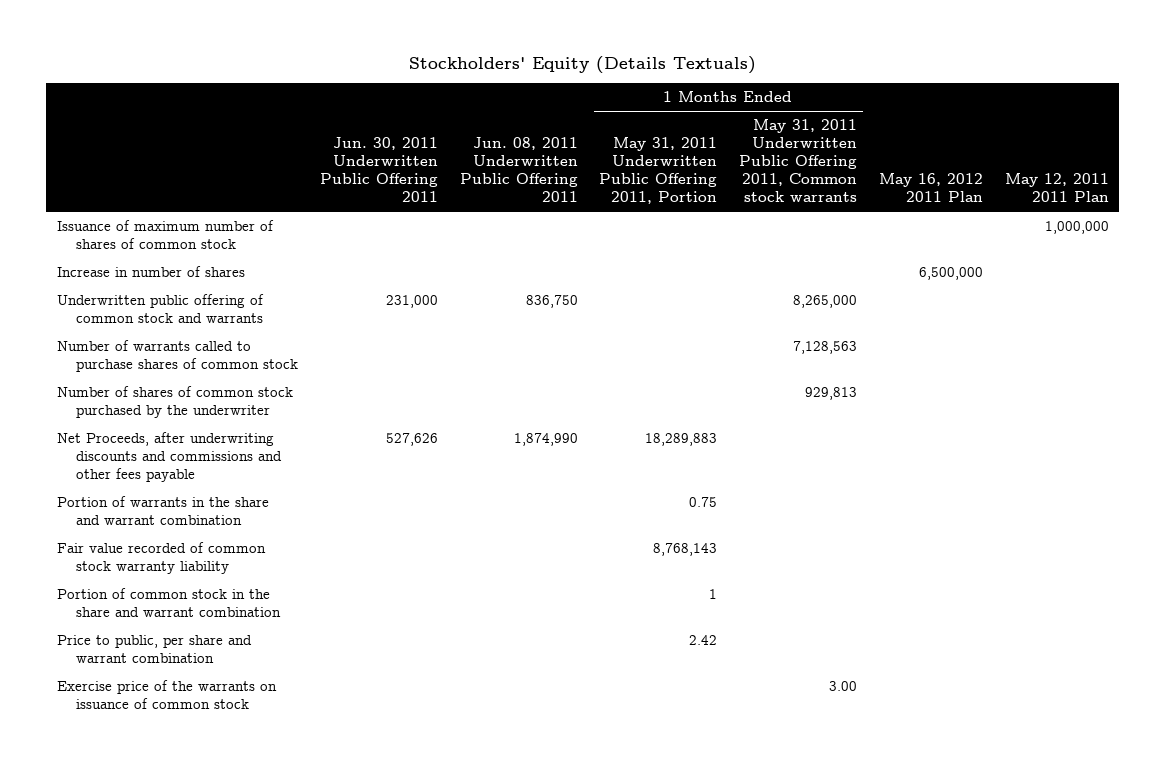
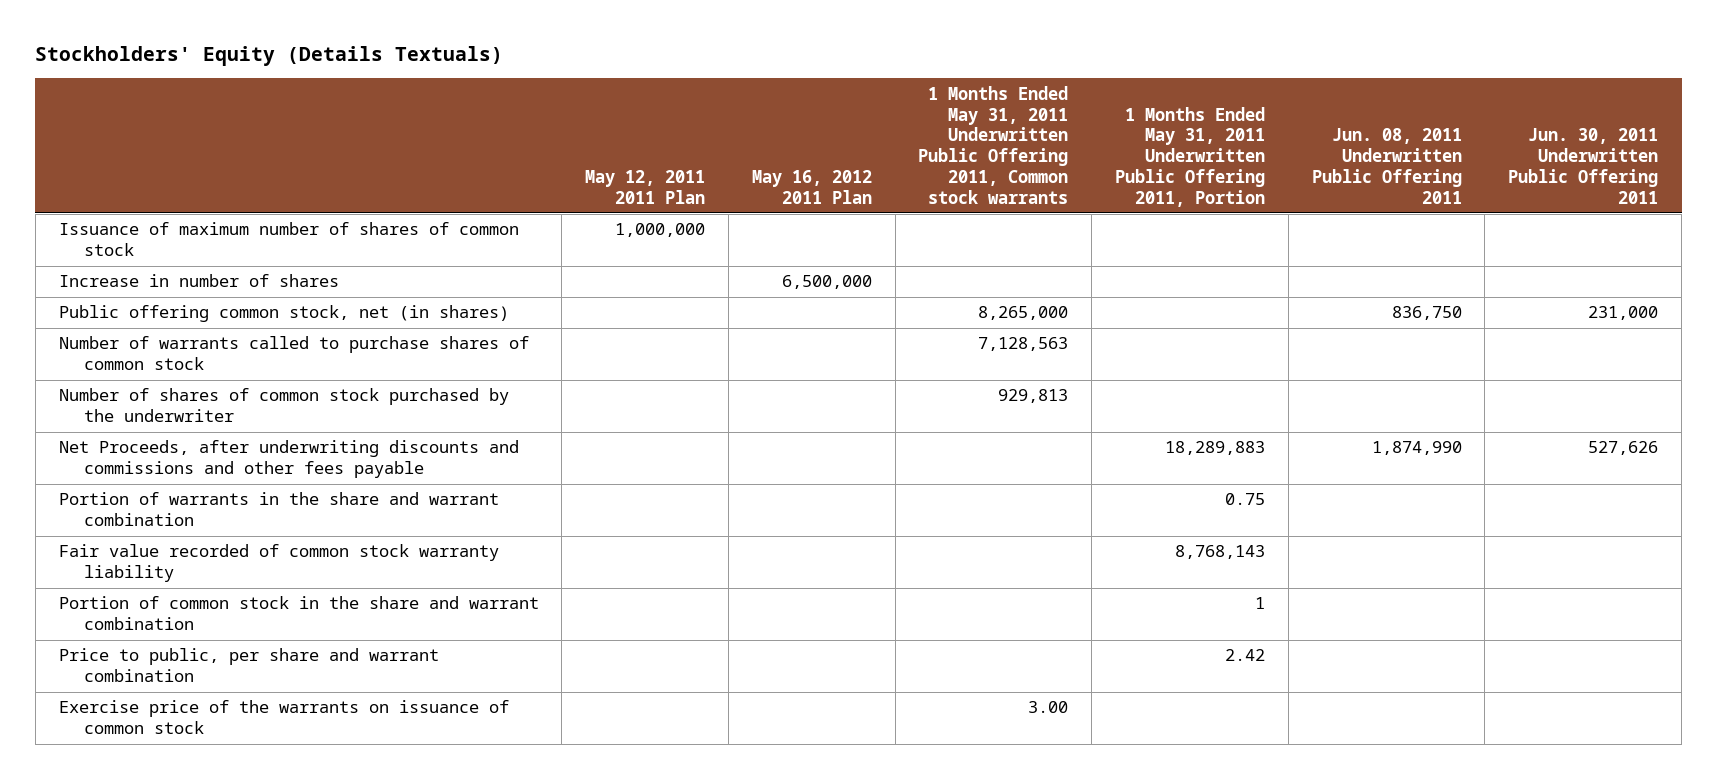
- | Jun. 30, 2011 Underwritten Public Offering 2011 | Jun. 08, 2011 Underwritten Public Offering 2011 | 1 Months Ended May 31, 2011 Underwritten Public Offering 2011, Portion | 1 Months Ended May 31, 2011 Underwritten Public Offering 2011, Common stock warrants | May 16, 2012 2011 Plan | May 12, 2011 2011 Plan
+ | May 12, 2011 2011 Plan | May 16, 2012 2011 Plan | 1 Months Ended May 31, 2011 Underwritten Public Offering 2011, Common stock warrants | 1 Months Ended May 31, 2011 Underwritten Public Offering 2011, Portion | Jun. 08, 2011 Underwritten Public Offering 2011 | Jun. 30, 2011 Underwritten Public Offering 2011
- Underwritten public offering of common stock and warrants | 231,000 | 836,750 | | 8,265,000 | |
+ Public offering common stock, net (in shares) | | | 8,265,000 | | 836,750 | 231,000

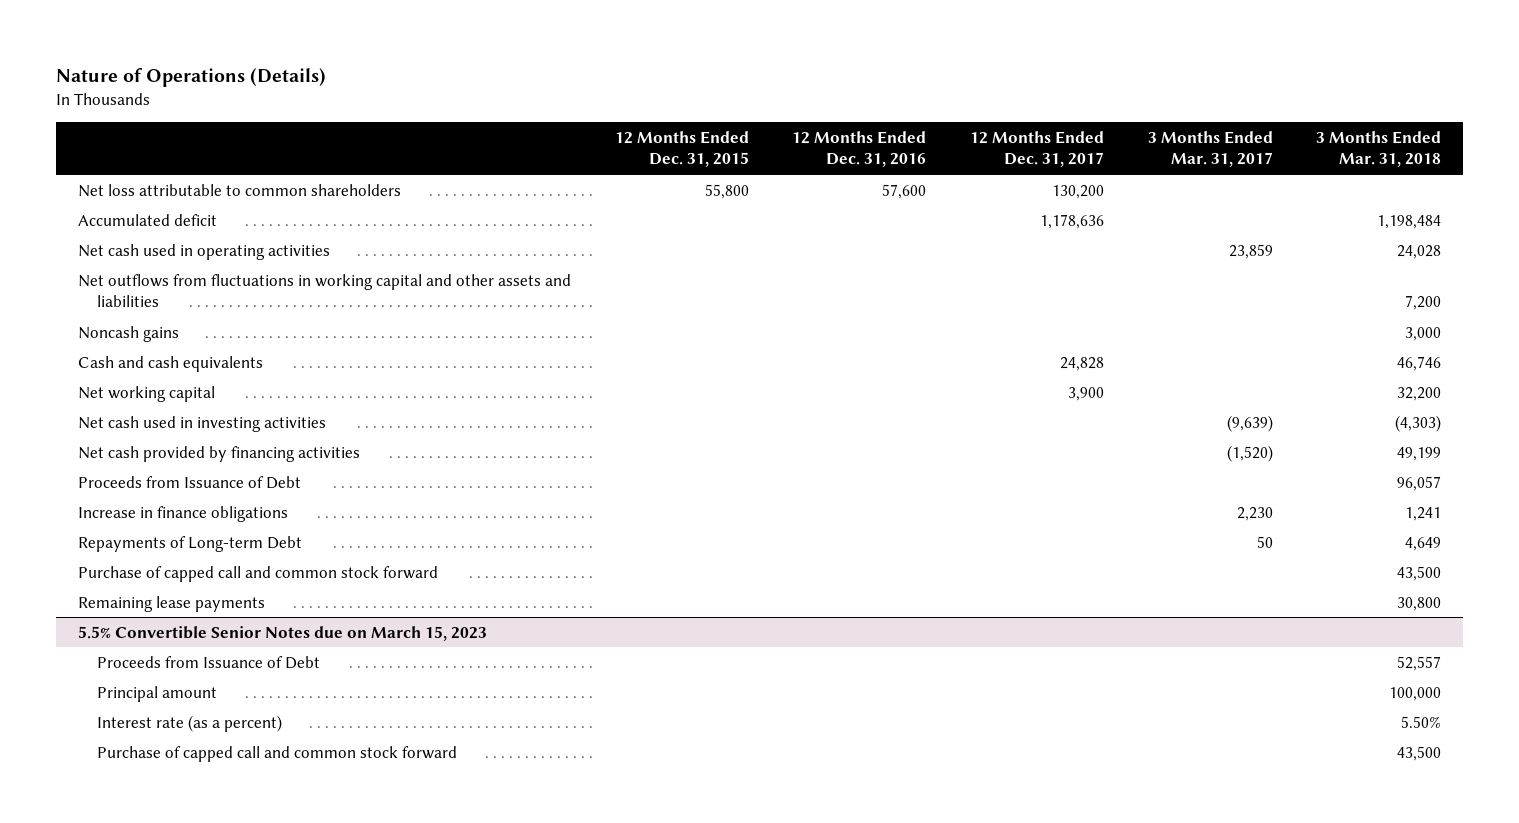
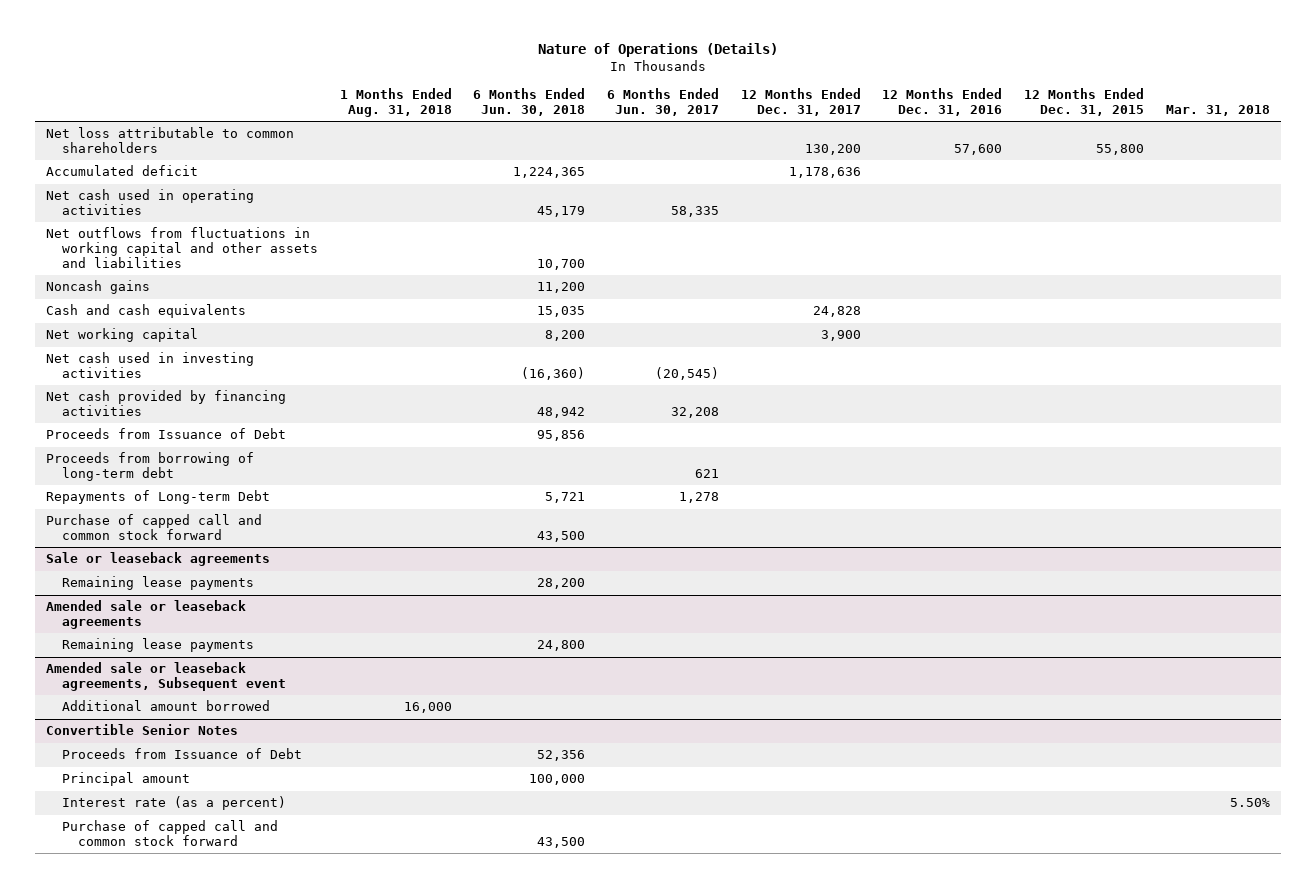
- | 12 Months Ended Dec. 31, 2015 | 12 Months Ended Dec. 31, 2016 | 12 Months Ended Dec. 31, 2017 | 3 Months Ended Mar. 31, 2017 | 3 Months Ended Mar. 31, 2018
+ | 1 Months Ended Aug. 31, 2018 | 6 Months Ended Jun. 30, 2018 | 6 Months Ended Jun. 30, 2017 | 12 Months Ended Dec. 31, 2017 | 12 Months Ended Dec. 31, 2016 | 12 Months Ended Dec. 31, 2015 | Mar. 31, 2018
- Increase in finance obligations | | | | 2,230 | 1,241
+ Proceeds from borrowing of long-term debt | | | 621 | | | |
- Remaining lease payments | | | | | 30,800
- 5.5% Convertible Senior Notes due on March 15, 2023
+ Sale or leaseback agreements
+ Remaining lease payments | | 28,200 | | | | |
+ Amended sale or leaseback agreements
+ Remaining lease payments | | 24,800 | | | | |
+ Amended sale or leaseback agreements, Subsequent event
+ Additional amount borrowed | 16,000 | | | | | |
+ Convertible Senior Notes

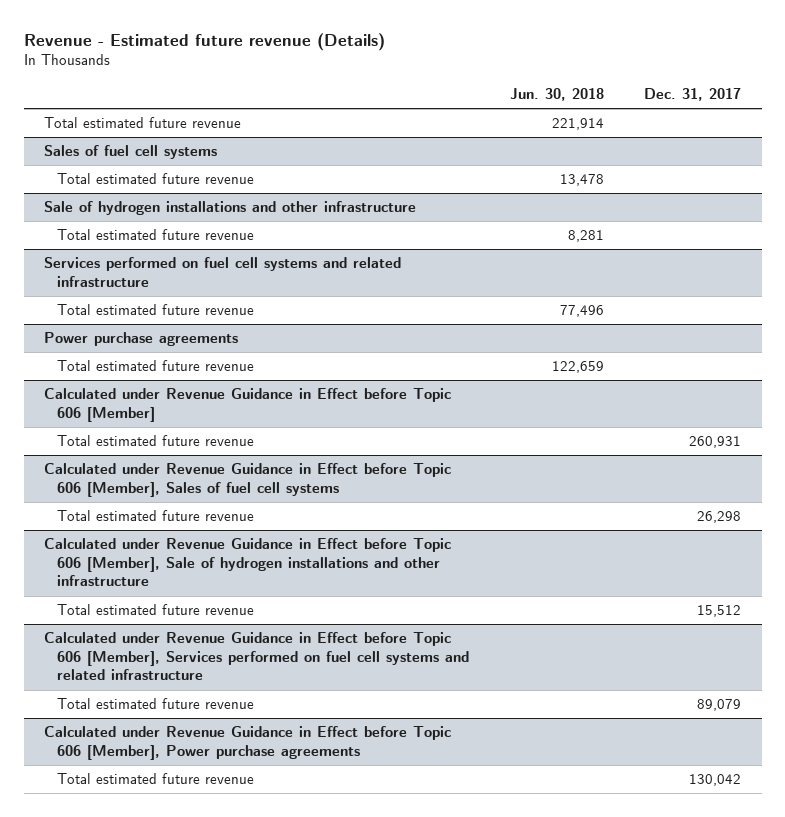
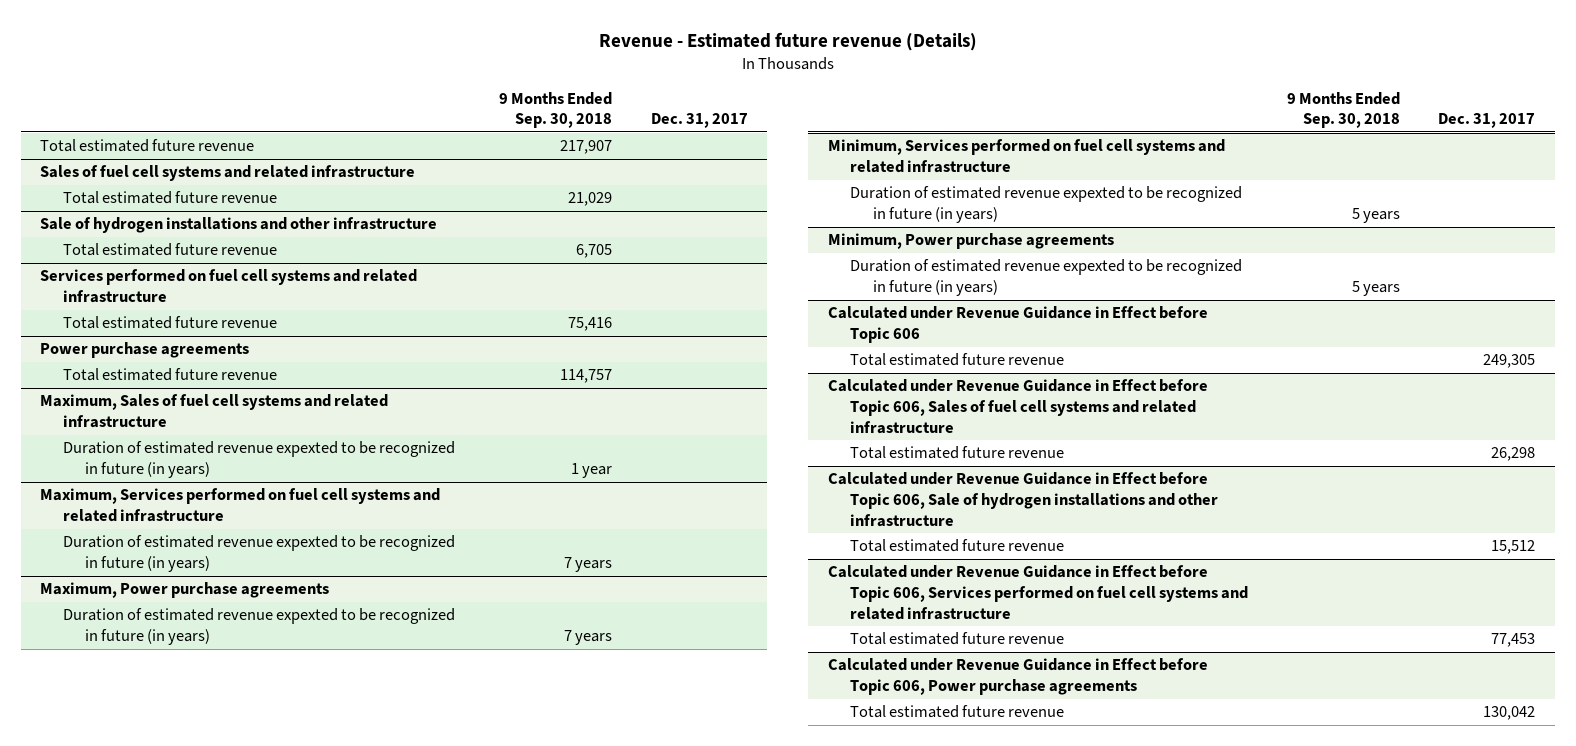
- | Jun. 30, 2018 | Dec. 31, 2017
+ | 9 Months Ended Sep. 30, 2018 | Dec. 31, 2017
- Sales of fuel cell systems
+ Sales of fuel cell systems and related infrastructure
- Calculated under Revenue Guidance in Effect before Topic 606 [Member]
- Total estimated future revenue | | 260,931
- Calculated under Revenue Guidance in Effect before Topic 606 [Member], Sales of fuel cell systems
+ Maximum, Sales of fuel cell systems and related infrastructure
+ Duration of estimated revenue expexted to be recognized in future (in years) | 1 year |
+ Maximum, Services performed on fuel cell systems and related infrastructure
+ Duration of estimated revenue expexted to be recognized in future (in years) | 7 years |
+ Maximum, Power purchase agreements
+ Duration of estimated revenue expexted to be recognized in future (in years) | 7 years |
+ Minimum, Services performed on fuel cell systems and related infrastructure
+ Duration of estimated revenue expexted to be recognized in future (in years) | 5 years |
+ Minimum, Power purchase agreements
+ Duration of estimated revenue expexted to be recognized in future (in years) | 5 years |
+ Calculated under Revenue Guidance in Effect before Topic 606
+ Total estimated future revenue | | 249,305
+ Calculated under Revenue Guidance in Effect before Topic 606, Sales of fuel cell systems and related infrastructure
- Calculated under Revenue Guidance in Effect before Topic 606 [Member], Sale of hydrogen installations and other infrastructure
+ Calculated under Revenue Guidance in Effect before Topic 606, Sale of hydrogen installations and other infrastructure
- Calculated under Revenue Guidance in Effect before Topic 606 [Member], Services performed on fuel cell systems and related infrastructure
- Total estimated future revenue | | 89,079
- Calculated under Revenue Guidance in Effect before Topic 606 [Member], Power purchase agreements
+ Calculated under Revenue Guidance in Effect before Topic 606, Services performed on fuel cell systems and related infrastructure
+ Total estimated future revenue | | 77,453
+ Calculated under Revenue Guidance in Effect before Topic 606, Power purchase agreements

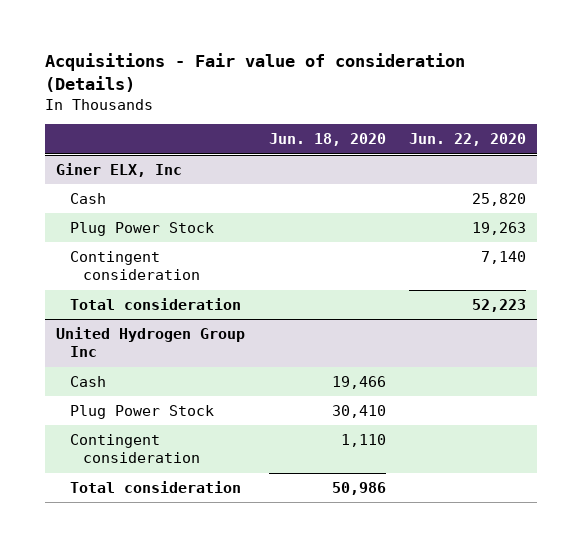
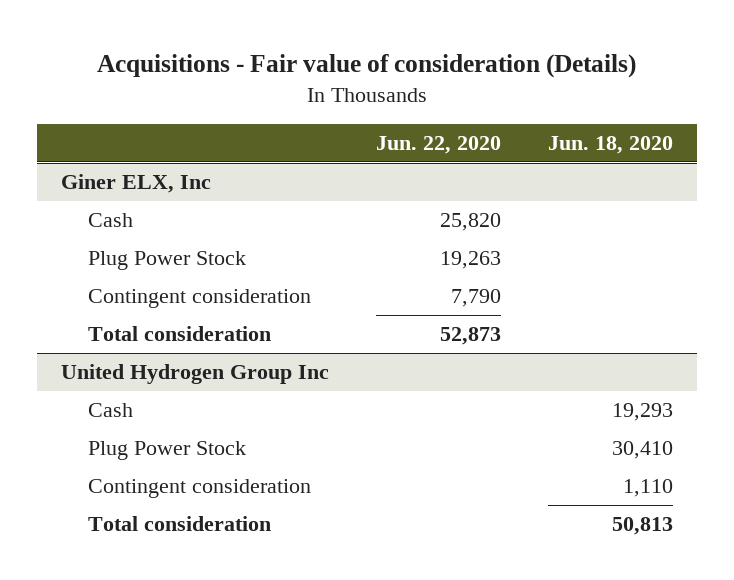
- | Jun. 18, 2020 | Jun. 22, 2020
+ | Jun. 22, 2020 | Jun. 18, 2020
@ Giner ELX, Inc
- Contingent consideration | | 7,140
- Total consideration | | 52,223
+ Contingent consideration | 7,790 |
+ Total consideration | 52,873 |
@ United Hydrogen Group Inc
- Cash | 19,466 |
+ Cash | | 19,293
- Total consideration | 50,986 |
+ Total consideration | | 50,813

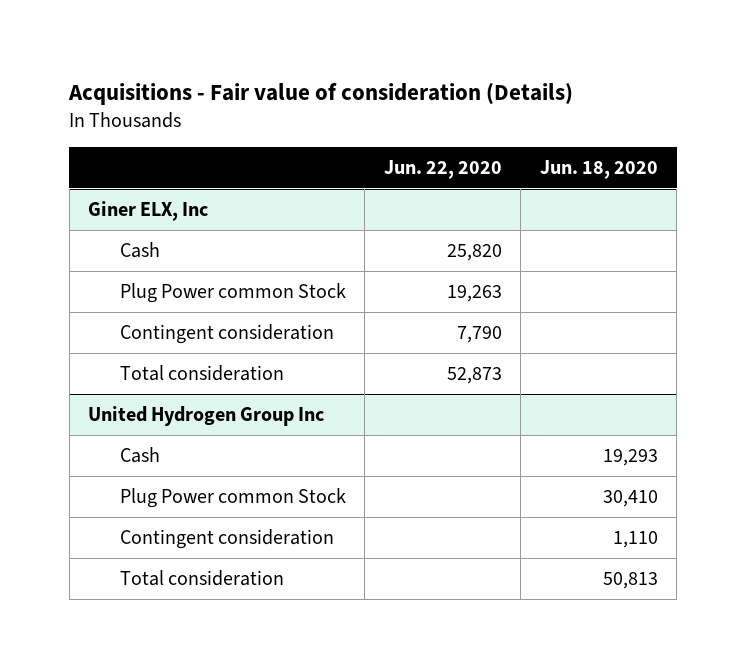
@ Giner ELX, Inc
- Plug Power Stock | 19,263 |
+ Plug Power common Stock | 19,263 |
@ United Hydrogen Group Inc
- Plug Power Stock | | 30,410
+ Plug Power common Stock | | 30,410

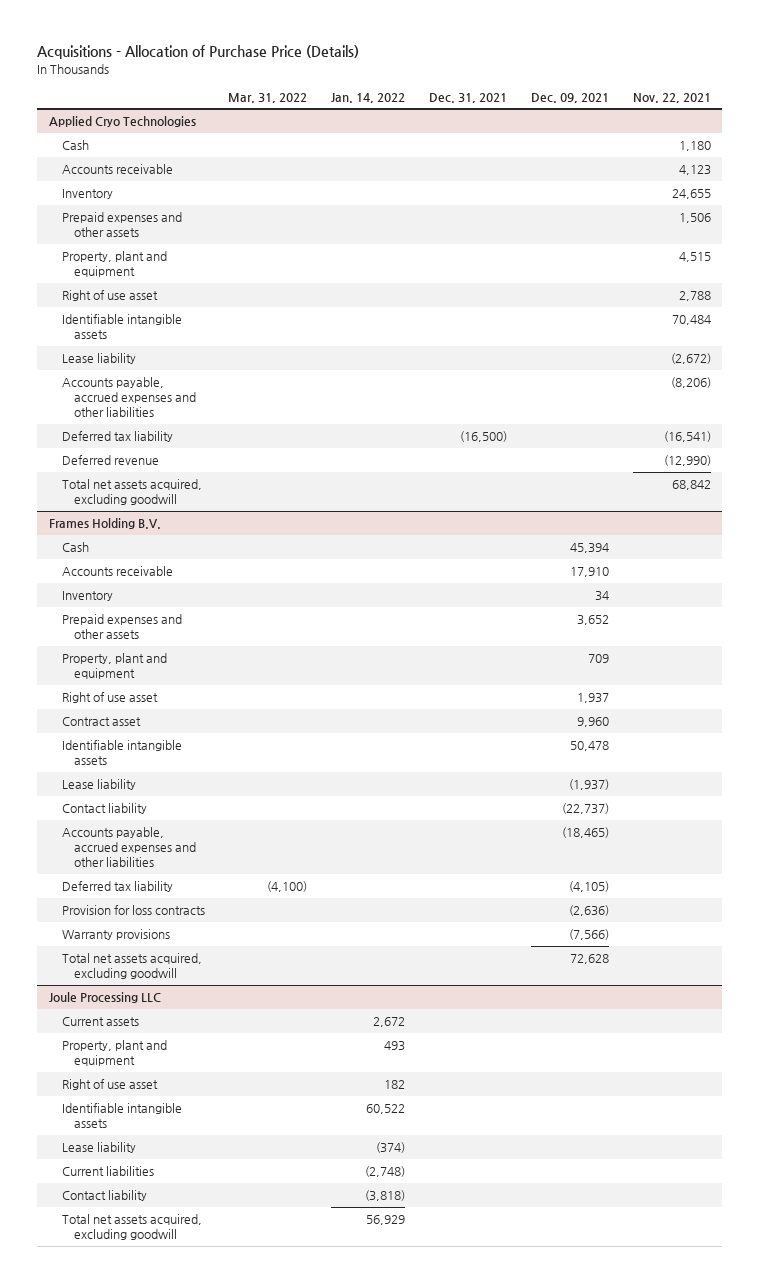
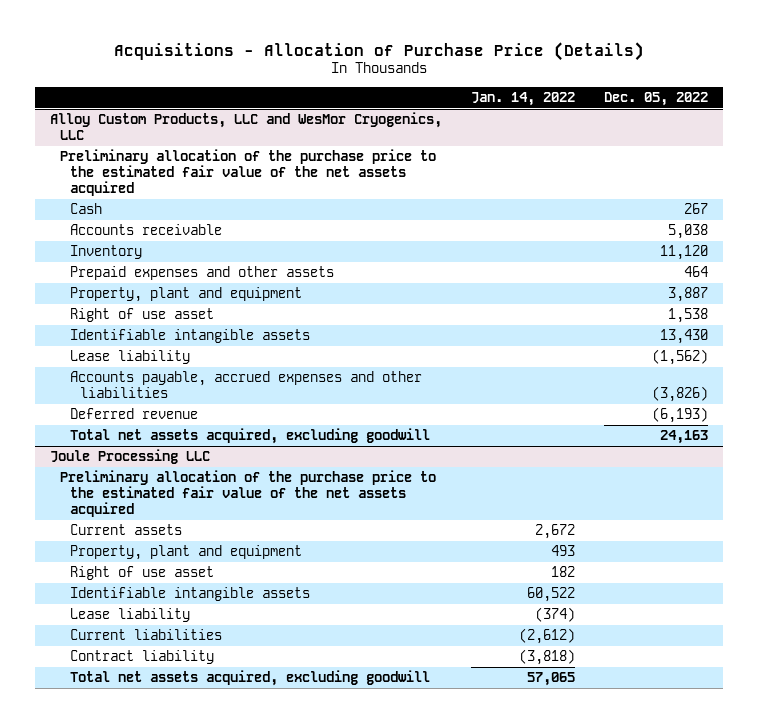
- | Mar. 31, 2022 | Jan. 14, 2022 | Dec. 31, 2021 | Dec. 09, 2021 | Nov. 22, 2021
+ | Jan. 14, 2022 | Dec. 05, 2022
- Applied Cryo Technologies
- Cash | | | | | 1,180
- Accounts receivable | | | | | 4,123
- Inventory | | | | | 24,655
- Prepaid expenses and other assets | | | | | 1,506
- Property, plant and equipment | | | | | 4,515
- Right of use asset | | | | | 2,788
- Identifiable intangible assets | | | | | 70,484
- Lease liability | | | | | (2,672)
- Accounts payable, accrued expenses and other liabilities | | | | | (8,206)
- Deferred tax liability | | | (16,500) | | (16,541)
- Deferred revenue | | | | | (12,990)
- Total net assets acquired, excluding goodwill | | | | | 68,842
- Frames Holding B.V.
- Cash | | | | 45,394 |
- Accounts receivable | | | | 17,910 |
- Inventory | | | | 34 |
- Prepaid expenses and other assets | | | | 3,652 |
- Property, plant and equipment | | | | 709 |
- Right of use asset | | | | 1,937 |
- Contract asset | | | | 9,960 |
- Identifiable intangible assets | | | | 50,478 |
- Lease liability | | | | (1,937) |
- Contact liability | | | | (22,737) |
- Accounts payable, accrued expenses and other liabilities | | | | (18,465) |
- Deferred tax liability | (4,100) | | | (4,105) |
- Provision for loss contracts | | | | (2,636) |
- Warranty provisions | | | | (7,566) |
- Total net assets acquired, excluding goodwill | | | | 72,628 |
+ Alloy Custom Products, LLC and WesMor Cryogenics, LLC
+ Preliminary allocation of the purchase price to the estimated fair value of the net assets acquired
+ Cash | | 267
+ Accounts receivable | | 5,038
+ Inventory | | 11,120
+ Prepaid expenses and other assets | | 464
+ Property, plant and equipment | | 3,887
+ Right of use asset | | 1,538
+ Identifiable intangible assets | | 13,430
+ Lease liability | | (1,562)
+ Accounts payable, accrued expenses and other liabilities | | (3,826)
+ Deferred revenue | | (6,193)
+ Total net assets acquired, excluding goodwill | | 24,163
@ Joule Processing LLC
+ Preliminary allocation of the purchase price to the estimated fair value of the net assets acquired
- Current liabilities | | (2,748) | | |
- Contact liability | | (3,818) | | |
- Total net assets acquired, excluding goodwill | | 56,929 | | |
+ Current liabilities | (2,612) |
+ Contract liability | (3,818) |
+ Total net assets acquired, excluding goodwill | 57,065 |

